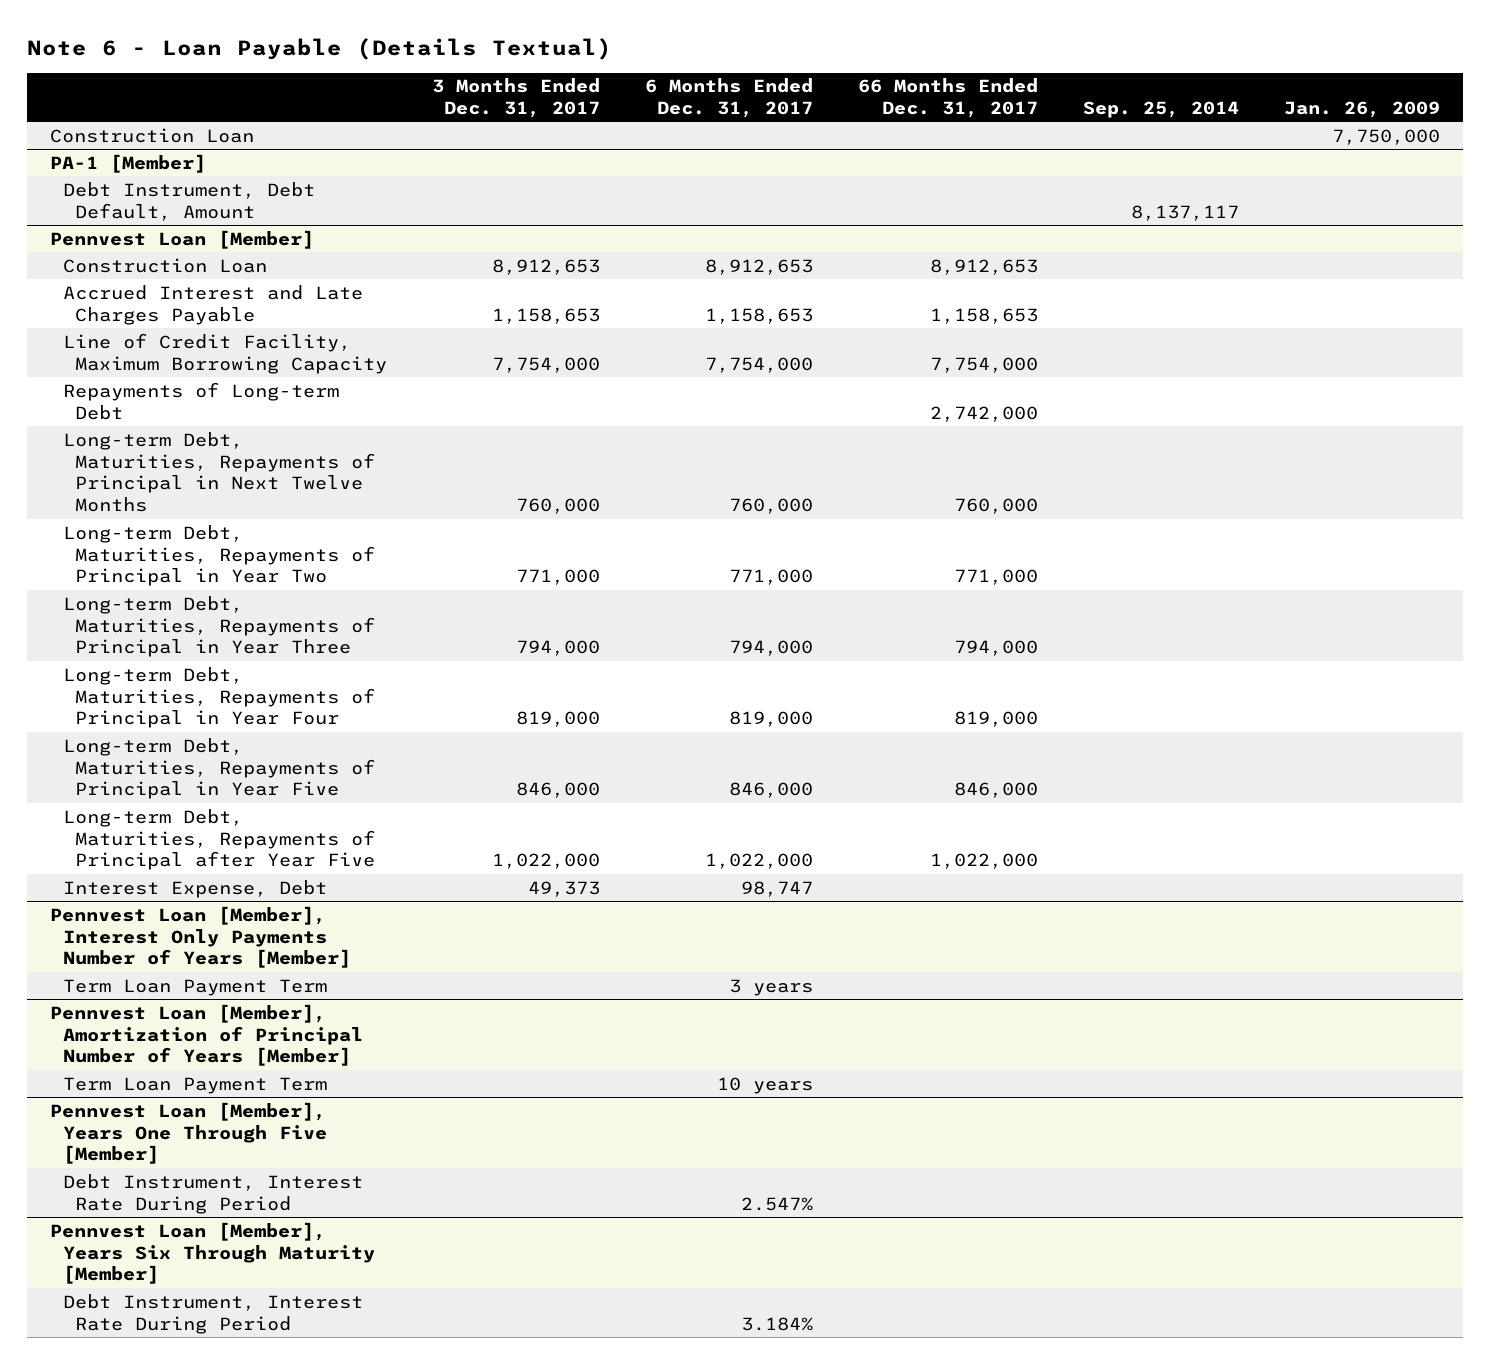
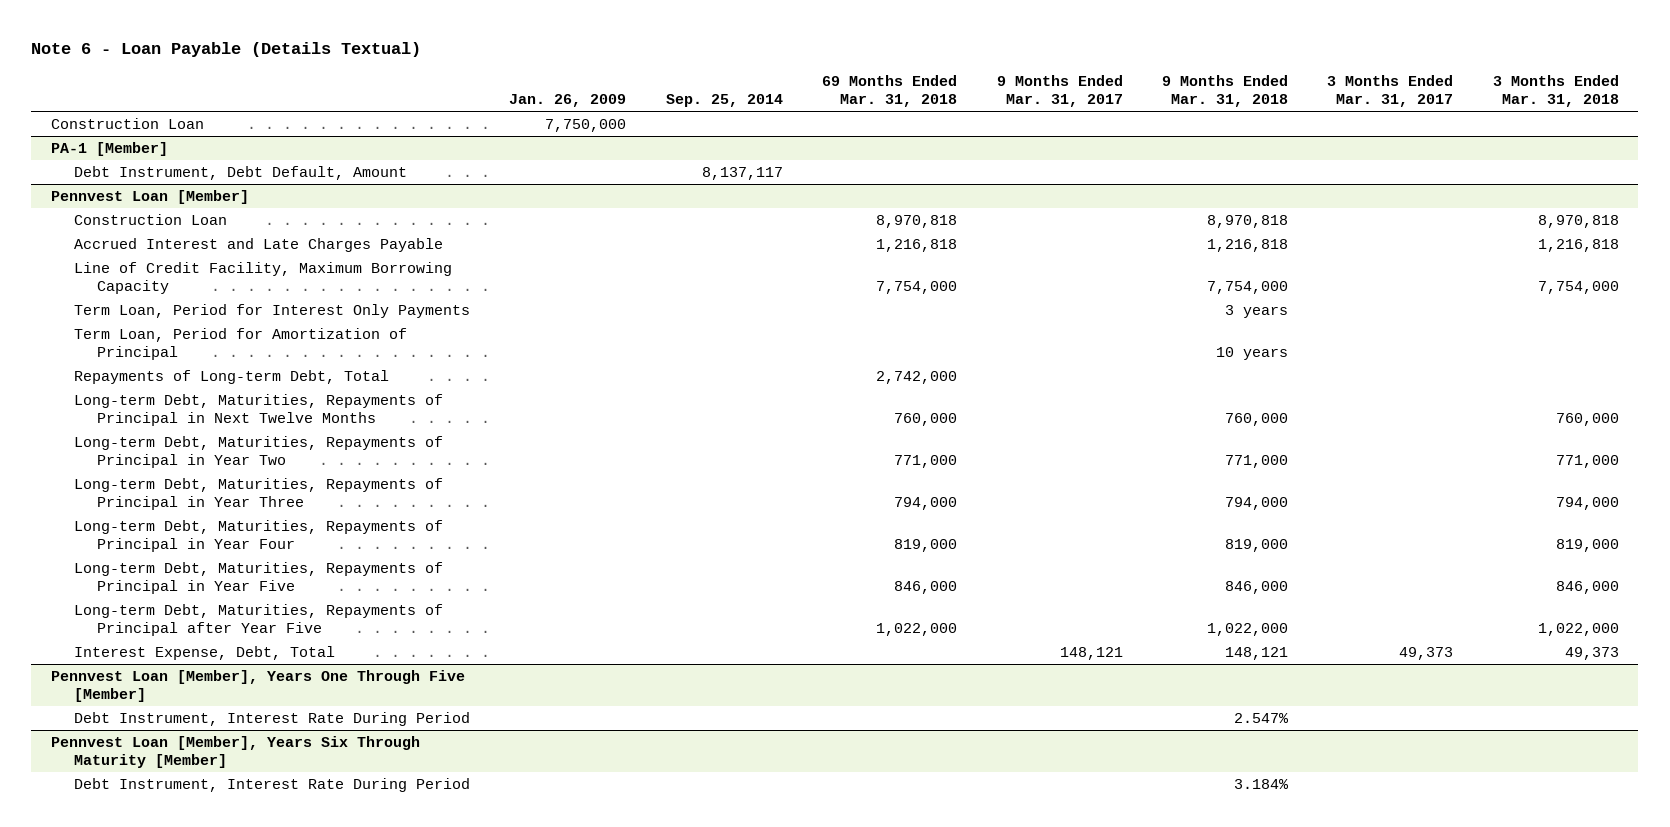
- | 3 Months Ended Dec. 31, 2017 | 6 Months Ended Dec. 31, 2017 | 66 Months Ended Dec. 31, 2017 | Sep. 25, 2014 | Jan. 26, 2009
+ | Jan. 26, 2009 | Sep. 25, 2014 | 69 Months Ended Mar. 31, 2018 | 9 Months Ended Mar. 31, 2017 | 9 Months Ended Mar. 31, 2018 | 3 Months Ended Mar. 31, 2017 | 3 Months Ended Mar. 31, 2018
@ Pennvest Loan [Member]
- Repayments of Long-term Debt | | | 2,742,000 | |
+ Term Loan, Period for Interest Only Payments | | | | | 3 years | |
+ Term Loan, Period for Amortization of Principal | | | | | 10 years | |
+ Repayments of Long-term Debt, Total | | | 2,742,000 | | | |
- Interest Expense, Debt | 49,373 | 98,747 | | |
- Pennvest Loan [Member], Interest Only Payments Number of Years [Member]
- Term Loan Payment Term | | 3 years | | |
- Pennvest Loan [Member], Amortization of Principal Number of Years [Member]
- Term Loan Payment Term | | 10 years | | |
@ Pennvest Loan [Member]
+ Interest Expense, Debt, Total | | | | 148,121 | 148,121 | 49,373 | 49,373

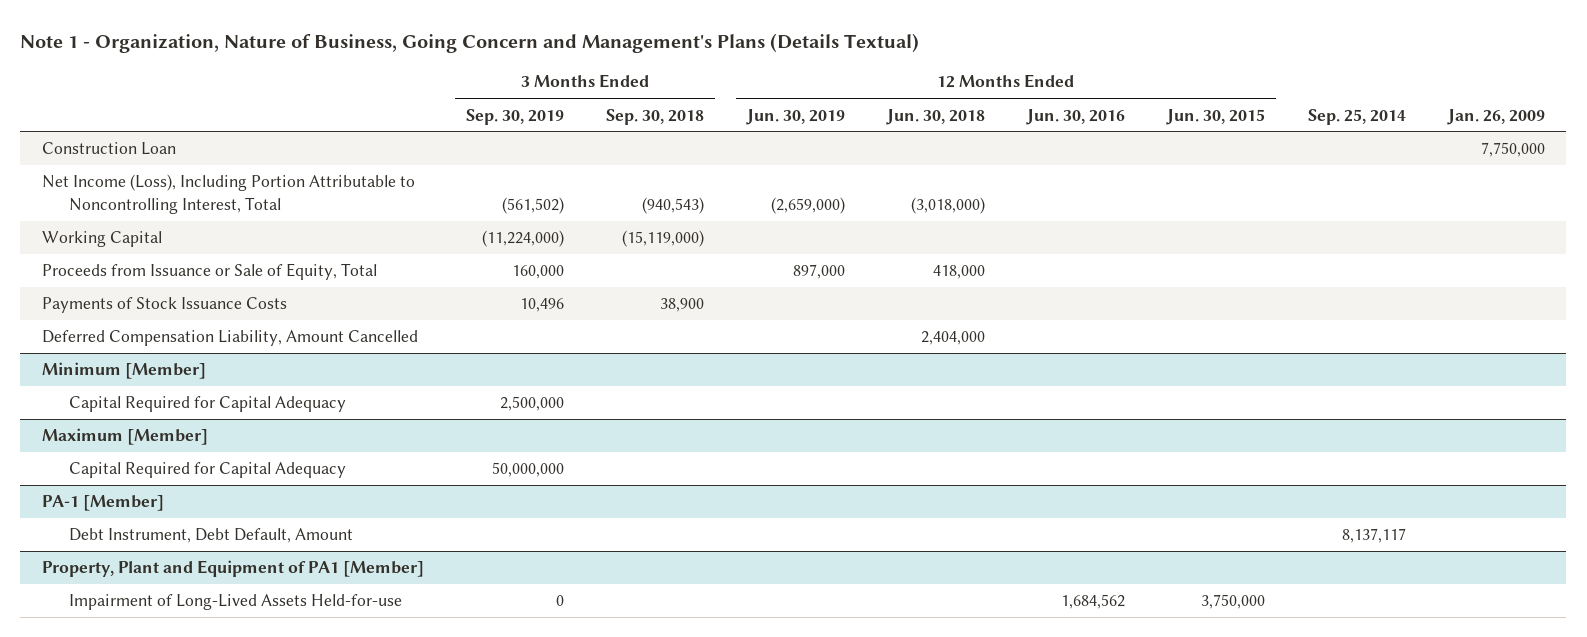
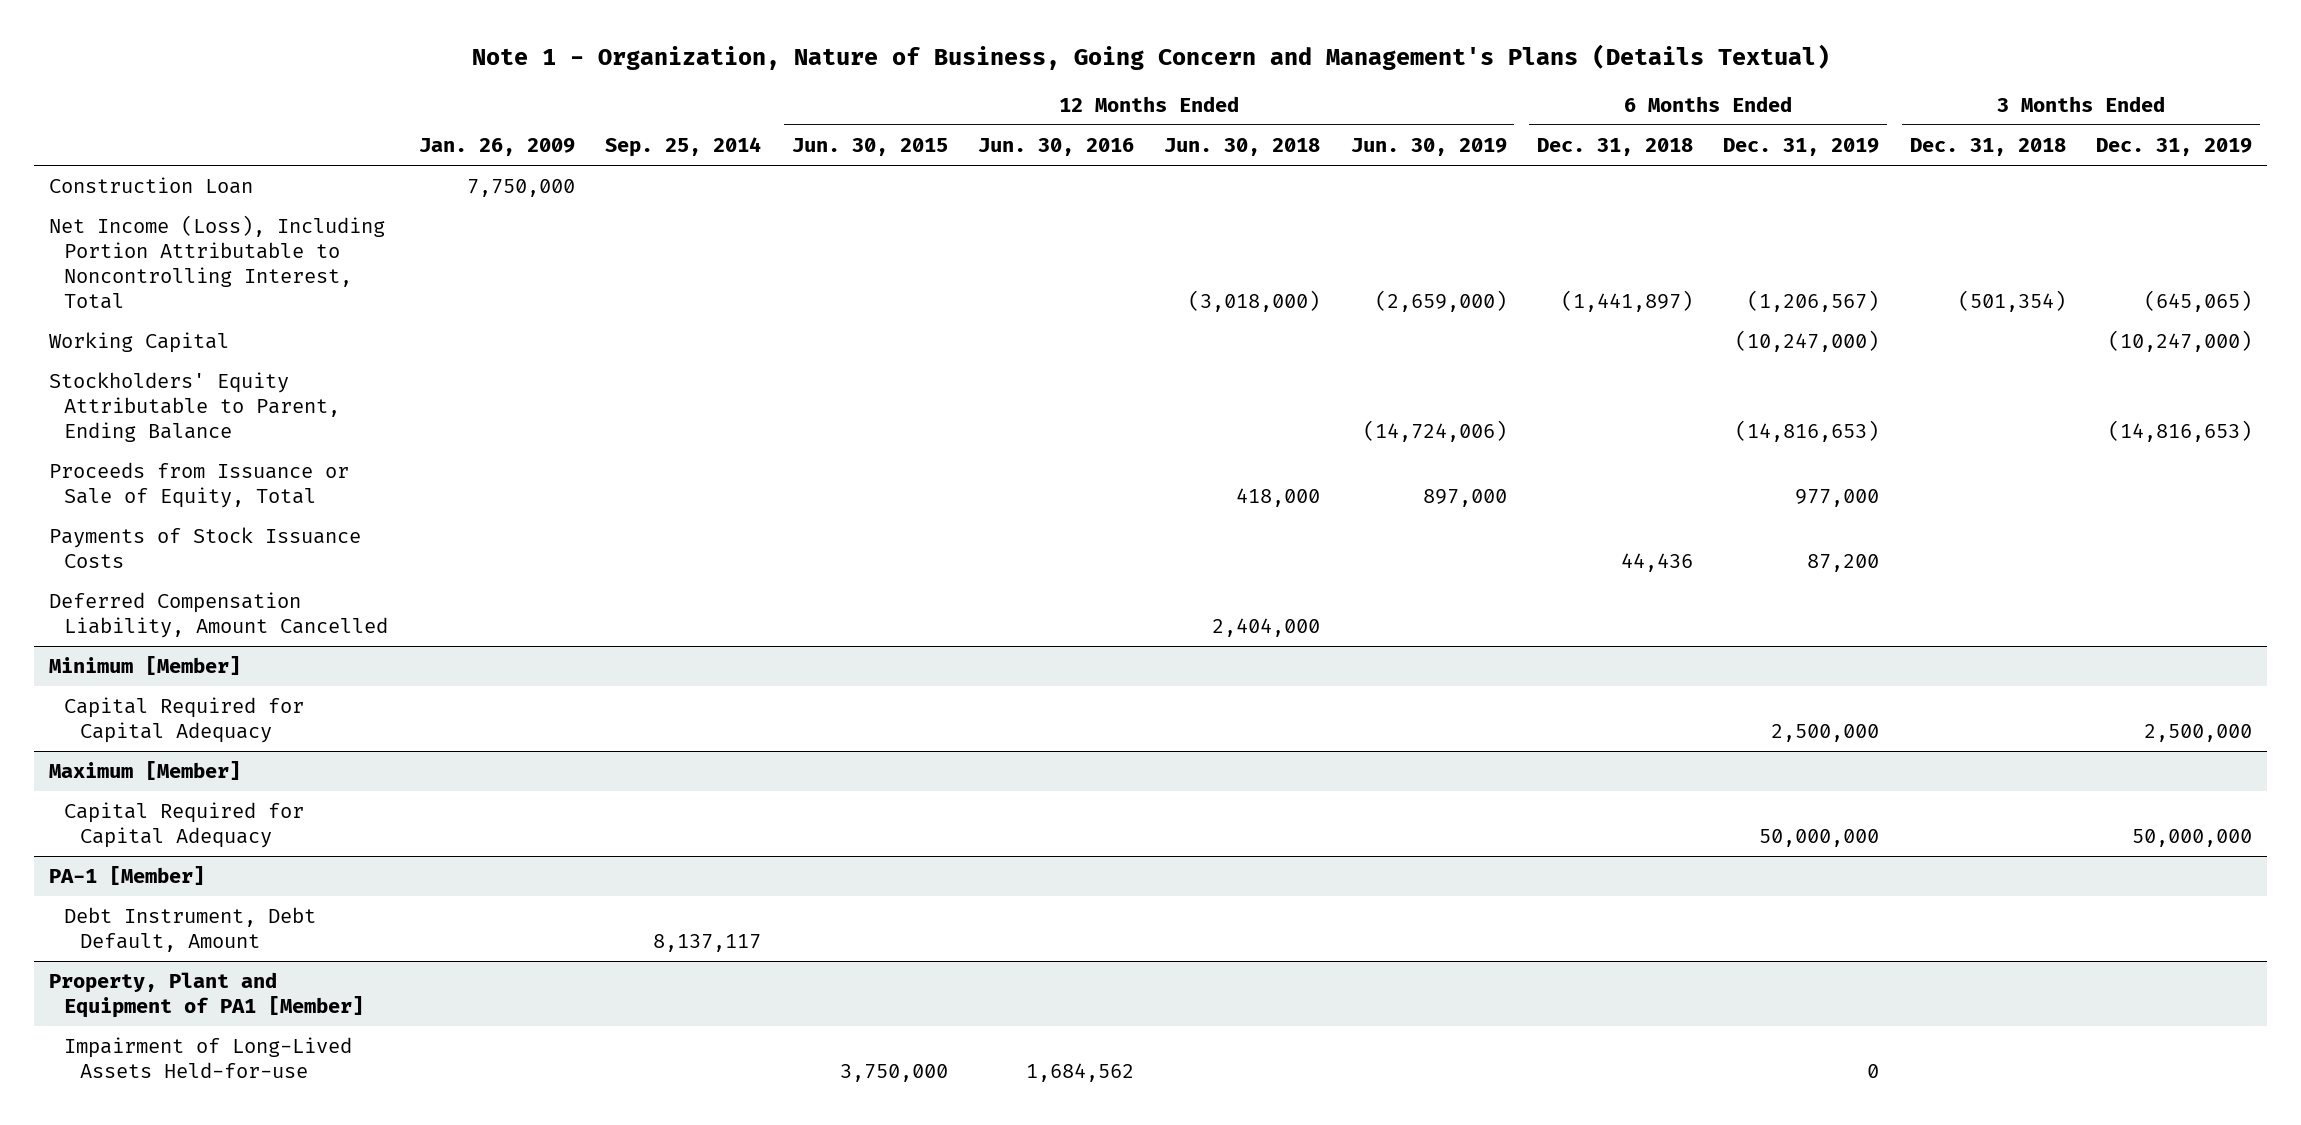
- | 3 Months Ended Sep. 30, 2019 | 3 Months Ended Sep. 30, 2018 | 12 Months Ended Jun. 30, 2019 | 12 Months Ended Jun. 30, 2018 | 12 Months Ended Jun. 30, 2016 | 12 Months Ended Jun. 30, 2015 | Sep. 25, 2014 | Jan. 26, 2009
+ | Jan. 26, 2009 | Sep. 25, 2014 | 12 Months Ended Jun. 30, 2015 | 12 Months Ended Jun. 30, 2016 | 12 Months Ended Jun. 30, 2018 | 12 Months Ended Jun. 30, 2019 | 6 Months Ended Dec. 31, 2018 | 6 Months Ended Dec. 31, 2019 | 3 Months Ended Dec. 31, 2018 | 3 Months Ended Dec. 31, 2019
+ Stockholders' Equity Attributable to Parent, Ending Balance | | | | | | (14,724,006) | | (14,816,653) | | (14,816,653)

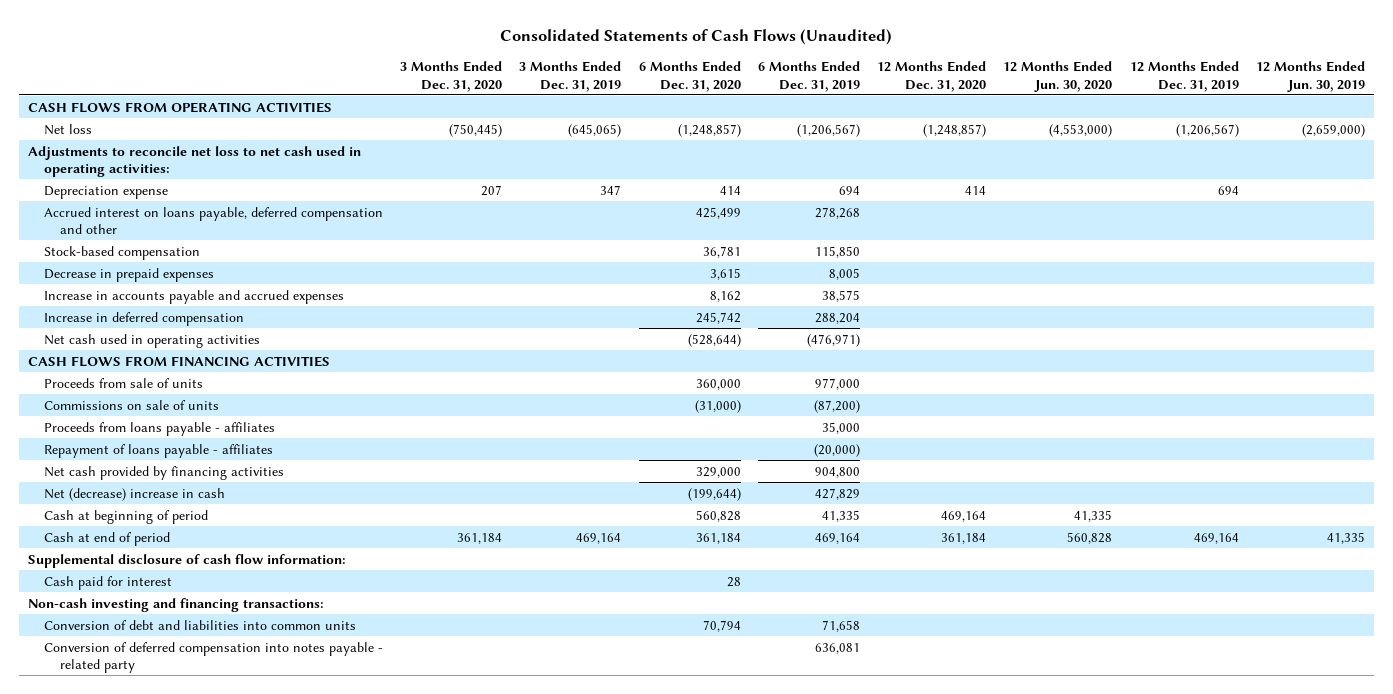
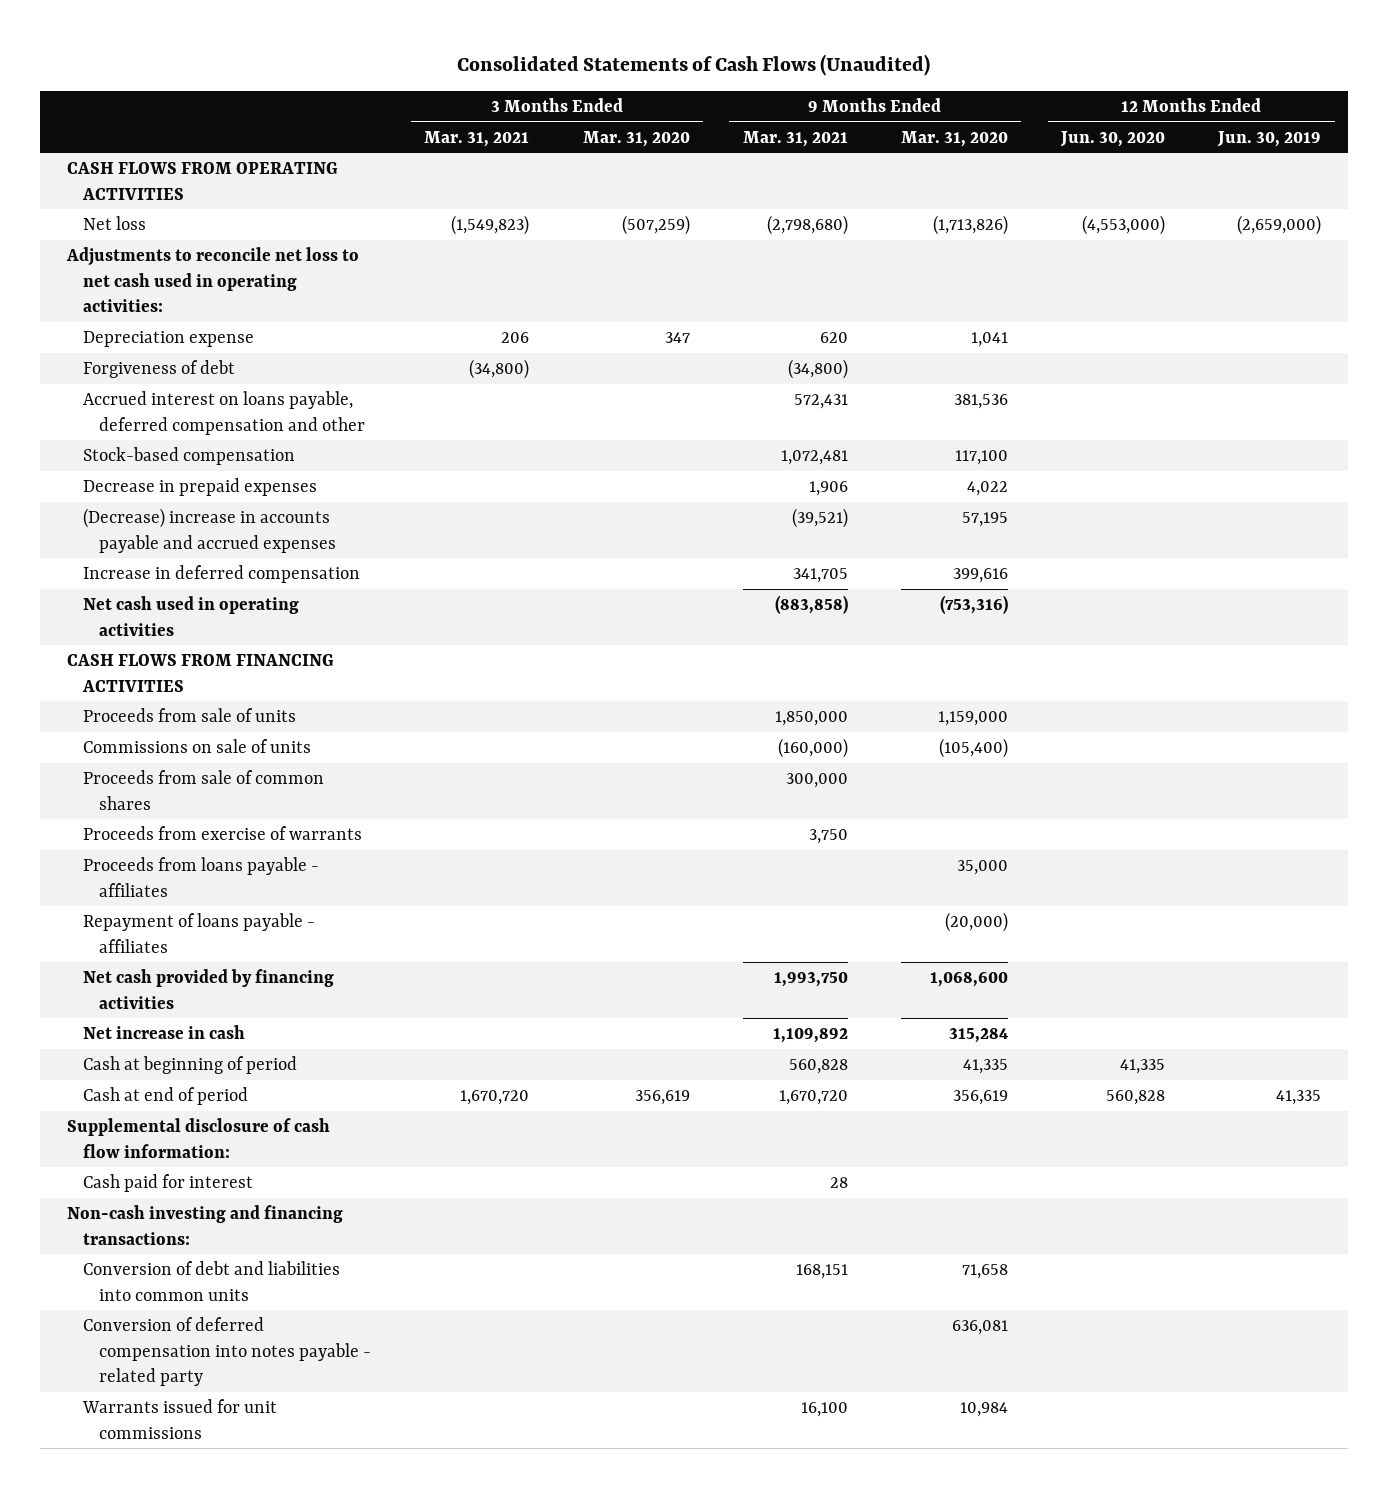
- | 3 Months Ended Dec. 31, 2020 | 3 Months Ended Dec. 31, 2019 | 6 Months Ended Dec. 31, 2020 | 6 Months Ended Dec. 31, 2019 | 12 Months Ended Dec. 31, 2020 | 12 Months Ended Jun. 30, 2020 | 12 Months Ended Dec. 31, 2019 | 12 Months Ended Jun. 30, 2019
+ | 3 Months Ended Mar. 31, 2021 | 3 Months Ended Mar. 31, 2020 | 9 Months Ended Mar. 31, 2021 | 9 Months Ended Mar. 31, 2020 | 12 Months Ended Jun. 30, 2020 | 12 Months Ended Jun. 30, 2019
+ Forgiveness of debt | (34,800) | | (34,800) | | |
- Increase in accounts payable and accrued expenses | | | 8,162 | 38,575 | | | |
+ (Decrease) increase in accounts payable and accrued expenses | | | (39,521) | 57,195 | |
+ Proceeds from sale of common shares | | | 300,000 | | |
+ Proceeds from exercise of warrants | | | 3,750 | | |
- Net (decrease) increase in cash | | | (199,644) | 427,829 | | | |
+ Net increase in cash | | | 1,109,892 | 315,284 | |
+ Warrants issued for unit commissions | | | 16,100 | 10,984 | |

